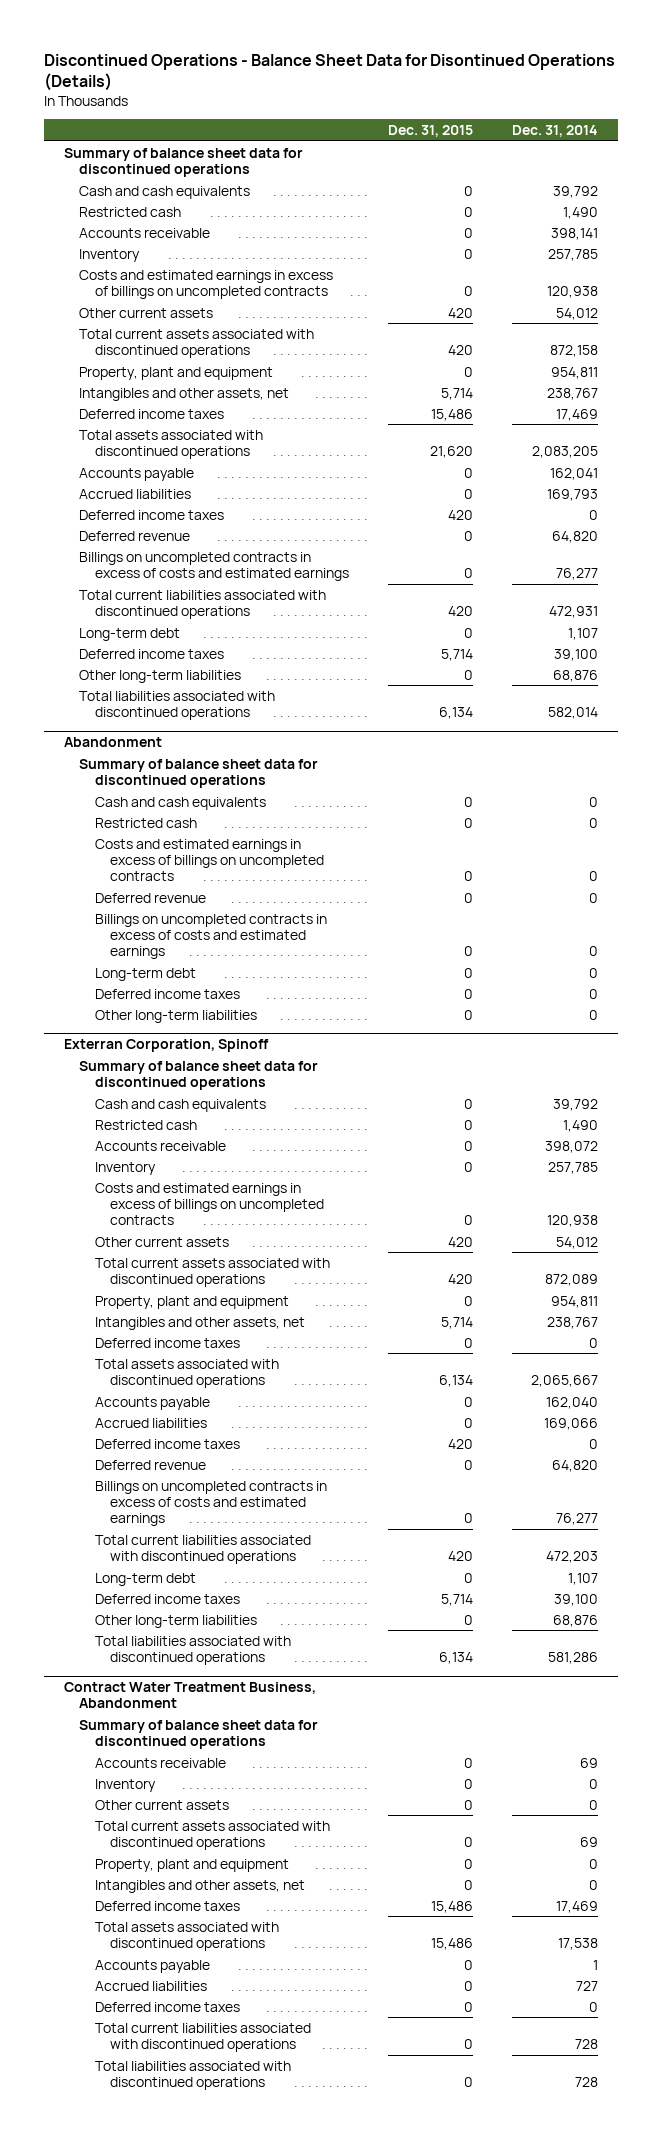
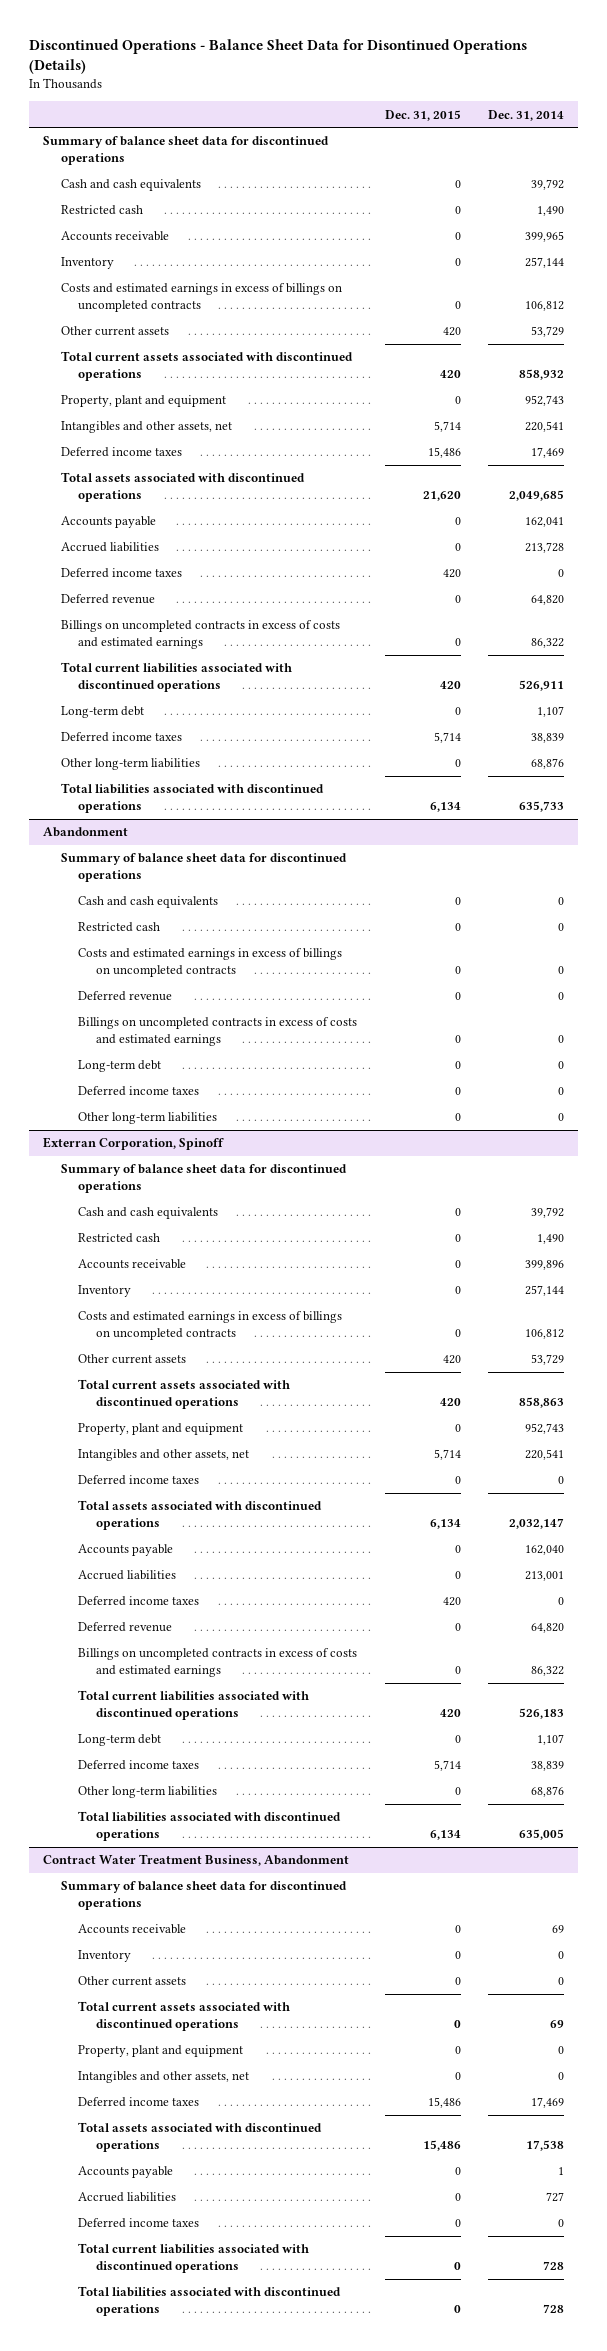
- Accounts receivable | 0 | 398,141
- Inventory | 0 | 257,785
- Costs and estimated earnings in excess of billings on uncompleted contracts | 0 | 120,938
- Other current assets | 420 | 54,012
- Total current assets associated with discontinued operations | 420 | 872,158
- Property, plant and equipment | 0 | 954,811
- Intangibles and other assets, net | 5,714 | 238,767
+ Accounts receivable | 0 | 399,965
+ Inventory | 0 | 257,144
+ Costs and estimated earnings in excess of billings on uncompleted contracts | 0 | 106,812
+ Other current assets | 420 | 53,729
+ Total current assets associated with discontinued operations | 420 | 858,932
+ Property, plant and equipment | 0 | 952,743
+ Intangibles and other assets, net | 5,714 | 220,541
- Total assets associated with discontinued operations | 21,620 | 2,083,205
+ Total assets associated with discontinued operations | 21,620 | 2,049,685
- Accrued liabilities | 0 | 169,793
+ Accrued liabilities | 0 | 213,728
- Billings on uncompleted contracts in excess of costs and estimated earnings | 0 | 76,277
- Total current liabilities associated with discontinued operations | 420 | 472,931
+ Billings on uncompleted contracts in excess of costs and estimated earnings | 0 | 86,322
+ Total current liabilities associated with discontinued operations | 420 | 526,911
- Deferred income taxes | 5,714 | 39,100
+ Deferred income taxes | 5,714 | 38,839
- Total liabilities associated with discontinued operations | 6,134 | 582,014
+ Total liabilities associated with discontinued operations | 6,134 | 635,733
@ Exterran Corporation, Spinoff
- Accounts receivable | 0 | 398,072
- Inventory | 0 | 257,785
- Costs and estimated earnings in excess of billings on uncompleted contracts | 0 | 120,938
- Other current assets | 420 | 54,012
- Total current assets associated with discontinued operations | 420 | 872,089
- Property, plant and equipment | 0 | 954,811
- Intangibles and other assets, net | 5,714 | 238,767
+ Accounts receivable | 0 | 399,896
+ Inventory | 0 | 257,144
+ Costs and estimated earnings in excess of billings on uncompleted contracts | 0 | 106,812
+ Other current assets | 420 | 53,729
+ Total current assets associated with discontinued operations | 420 | 858,863
+ Property, plant and equipment | 0 | 952,743
+ Intangibles and other assets, net | 5,714 | 220,541
- Total assets associated with discontinued operations | 6,134 | 2,065,667
+ Total assets associated with discontinued operations | 6,134 | 2,032,147
- Accrued liabilities | 0 | 169,066
+ Accrued liabilities | 0 | 213,001
- Billings on uncompleted contracts in excess of costs and estimated earnings | 0 | 76,277
- Total current liabilities associated with discontinued operations | 420 | 472,203
+ Billings on uncompleted contracts in excess of costs and estimated earnings | 0 | 86,322
+ Total current liabilities associated with discontinued operations | 420 | 526,183
- Deferred income taxes | 5,714 | 39,100
+ Deferred income taxes | 5,714 | 38,839
- Total liabilities associated with discontinued operations | 6,134 | 581,286
+ Total liabilities associated with discontinued operations | 6,134 | 635,005

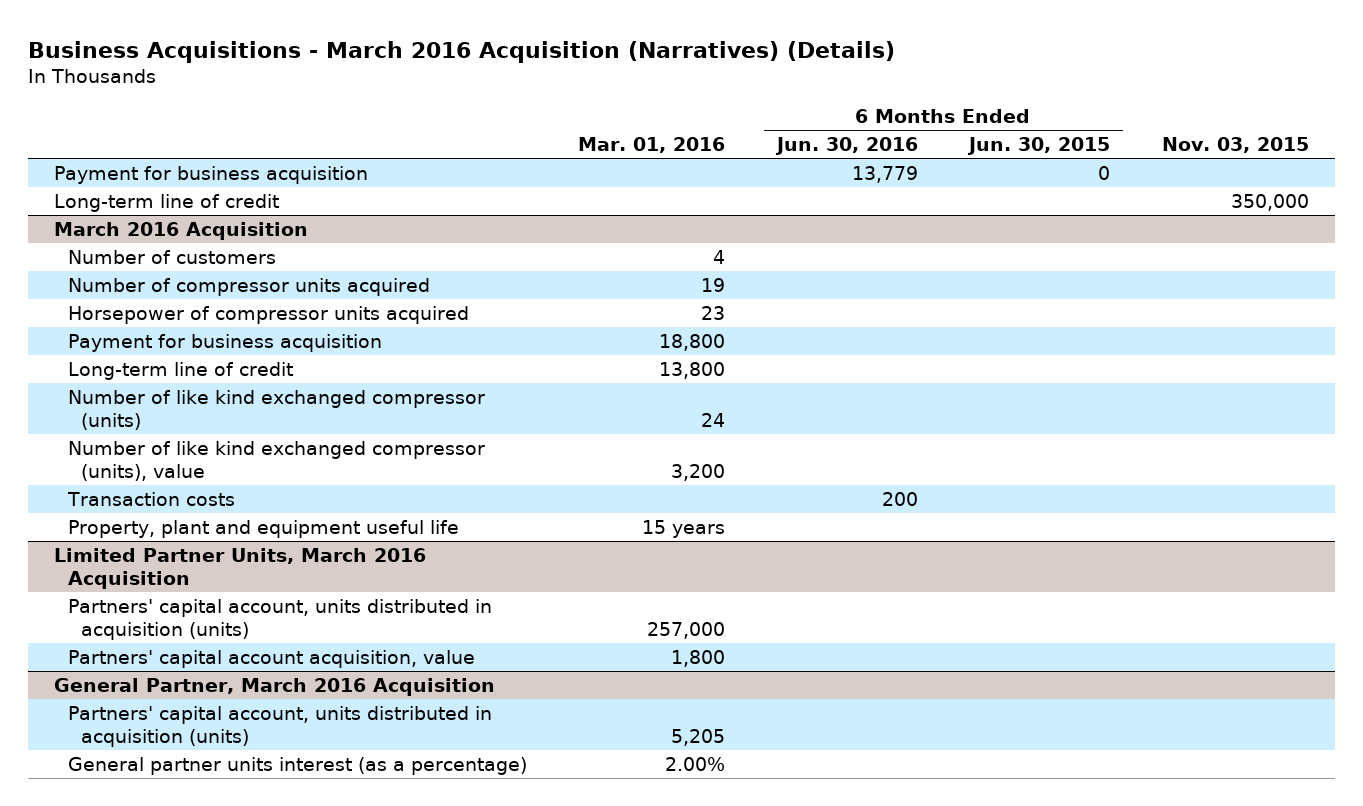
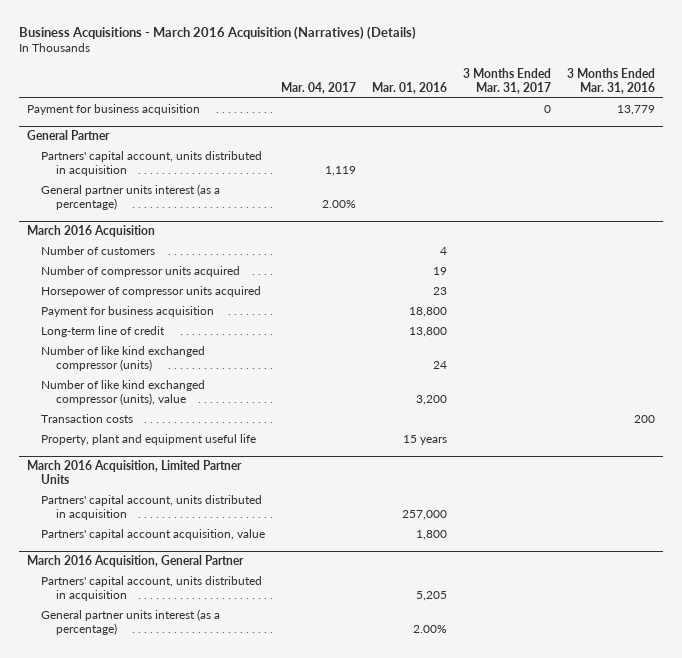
- | Mar. 01, 2016 | 6 Months Ended Jun. 30, 2016 | 6 Months Ended Jun. 30, 2015 | Nov. 03, 2015
+ | Mar. 04, 2017 | Mar. 01, 2016 | 3 Months Ended Mar. 31, 2017 | 3 Months Ended Mar. 31, 2016
- Long-term line of credit | | | | 350,000
+ General Partner
+ Partners' capital account, units distributed in acquisition | 1,119 | | |
+ General partner units interest (as a percentage) | 2.00% | | |
- Limited Partner Units, March 2016 Acquisition
- Partners' capital account, units distributed in acquisition (units) | 257,000 | | |
+ March 2016 Acquisition, Limited Partner Units
+ Partners' capital account, units distributed in acquisition | | 257,000 | |
- General Partner, March 2016 Acquisition
- Partners' capital account, units distributed in acquisition (units) | 5,205 | | |
+ March 2016 Acquisition, General Partner
+ Partners' capital account, units distributed in acquisition | | 5,205 | |

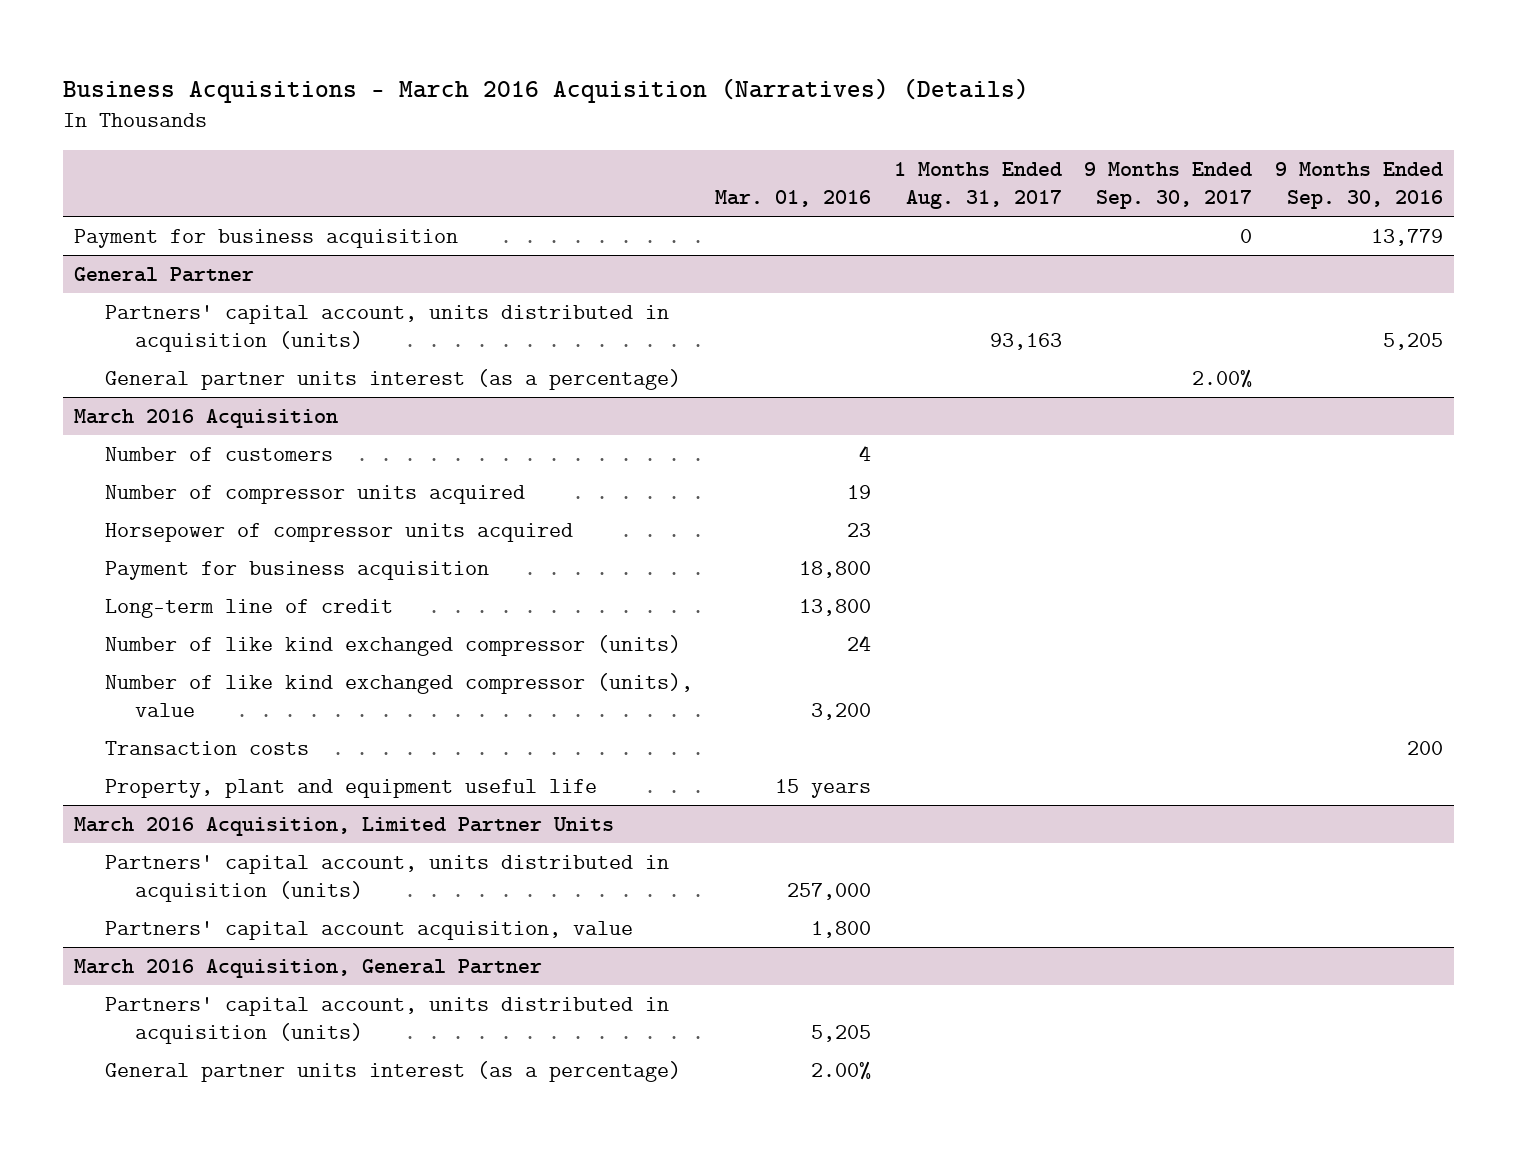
- | Mar. 04, 2017 | Mar. 01, 2016 | 3 Months Ended Mar. 31, 2017 | 3 Months Ended Mar. 31, 2016
+ | Mar. 01, 2016 | 1 Months Ended Aug. 31, 2017 | 9 Months Ended Sep. 30, 2017 | 9 Months Ended Sep. 30, 2016
@ General Partner
- Partners' capital account, units distributed in acquisition | 1,119 | | |
+ Partners' capital account, units distributed in acquisition (units) | | 93,163 | | 5,205
@ March 2016 Acquisition, Limited Partner Units
- Partners' capital account, units distributed in acquisition | | 257,000 | |
+ Partners' capital account, units distributed in acquisition (units) | 257,000 | | |
@ March 2016 Acquisition, General Partner
- Partners' capital account, units distributed in acquisition | | 5,205 | |
+ Partners' capital account, units distributed in acquisition (units) | 5,205 | | |

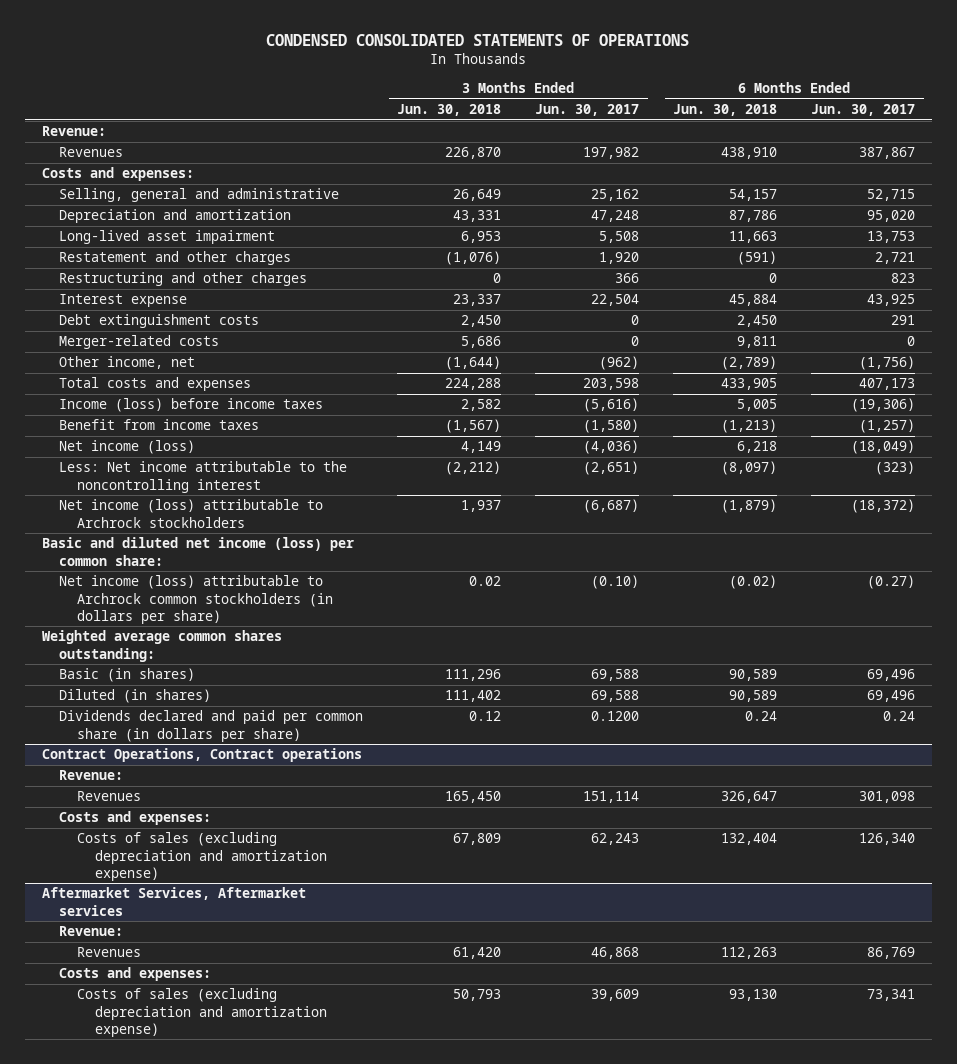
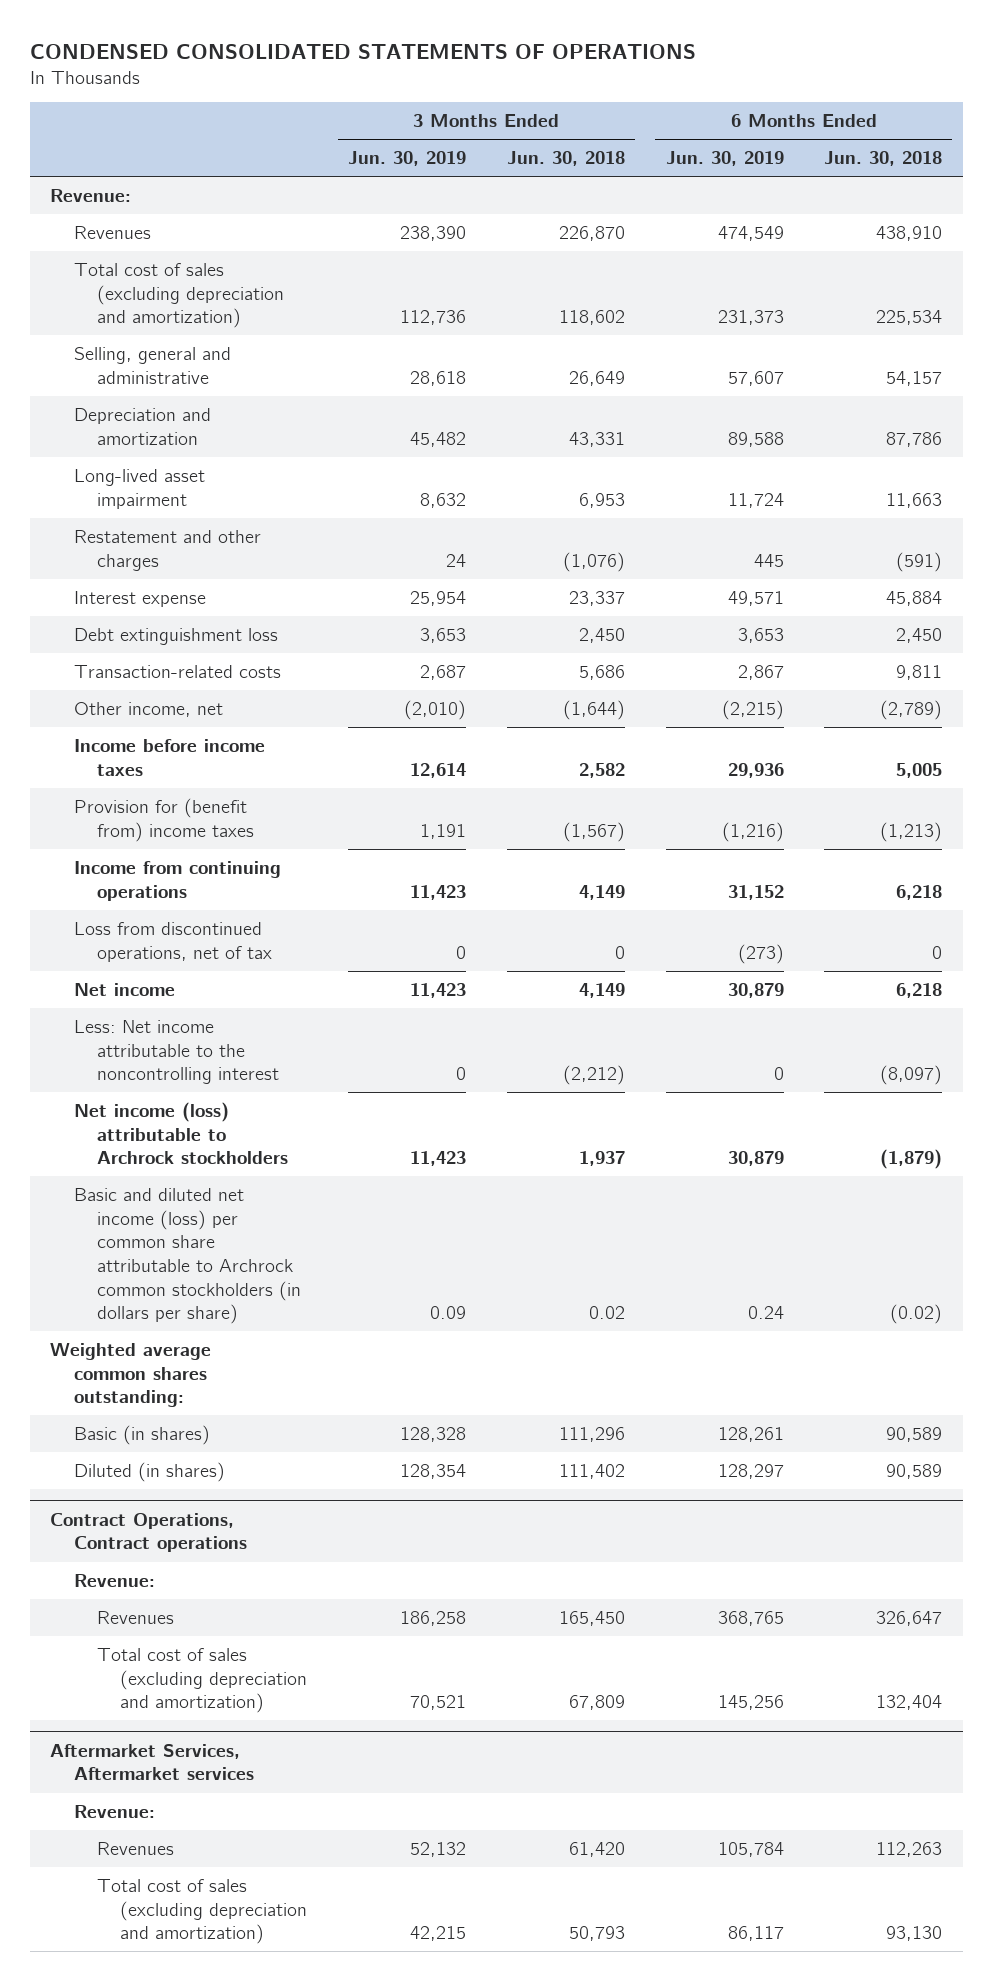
- | 3 Months Ended Jun. 30, 2018 | 3 Months Ended Jun. 30, 2017 | 6 Months Ended Jun. 30, 2018 | 6 Months Ended Jun. 30, 2017
+ | 3 Months Ended Jun. 30, 2019 | 3 Months Ended Jun. 30, 2018 | 6 Months Ended Jun. 30, 2019 | 6 Months Ended Jun. 30, 2018
- Costs and expenses:
+ Total cost of sales (excluding depreciation and amortization) | 112,736 | 118,602 | 231,373 | 225,534
- Restructuring and other charges | 0 | 366 | 0 | 823
- Debt extinguishment costs | 2,450 | 0 | 2,450 | 291
- Merger-related costs | 5,686 | 0 | 9,811 | 0
+ Debt extinguishment loss | 3,653 | 2,450 | 3,653 | 2,450
+ Transaction-related costs | 2,687 | 5,686 | 2,867 | 9,811
- Total costs and expenses | 224,288 | 203,598 | 433,905 | 407,173
- Income (loss) before income taxes | 2,582 | (5,616) | 5,005 | (19,306)
- Benefit from income taxes | (1,567) | (1,580) | (1,213) | (1,257)
- Net income (loss) | 4,149 | (4,036) | 6,218 | (18,049)
+ Income before income taxes | 12,614 | 2,582 | 29,936 | 5,005
+ Provision for (benefit from) income taxes | 1,191 | (1,567) | (1,216) | (1,213)
+ Income from continuing operations | 11,423 | 4,149 | 31,152 | 6,218
+ Loss from discontinued operations, net of tax | 0 | 0 | (273) | 0
+ Net income | 11,423 | 4,149 | 30,879 | 6,218
- Basic and diluted net income (loss) per common share:
- Net income (loss) attributable to Archrock common stockholders (in dollars per share) | 0.02 | (0.10) | (0.02) | (0.27)
+ Basic and diluted net income (loss) per common share attributable to Archrock common stockholders (in dollars per share) | 0.09 | 0.02 | 0.24 | (0.02)
- Dividends declared and paid per common share (in dollars per share) | 0.12 | 0.1200 | 0.24 | 0.24
@ Contract Operations, Contract operations
- Costs and expenses:
- Costs of sales (excluding depreciation and amortization expense) | 67,809 | 62,243 | 132,404 | 126,340
+ Total cost of sales (excluding depreciation and amortization) | 70,521 | 67,809 | 145,256 | 132,404
@ Aftermarket Services, Aftermarket services
- Costs and expenses:
- Costs of sales (excluding depreciation and amortization expense) | 50,793 | 39,609 | 93,130 | 73,341
+ Total cost of sales (excluding depreciation and amortization) | 42,215 | 50,793 | 86,117 | 93,130

